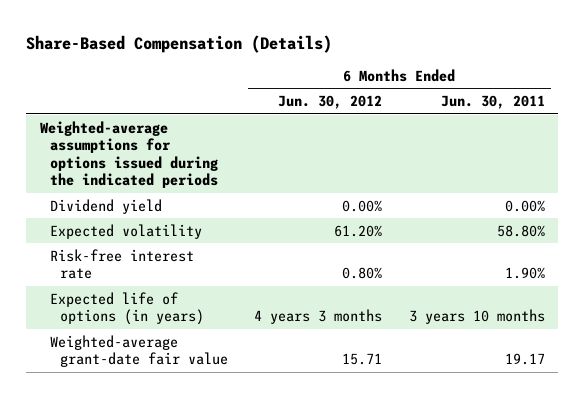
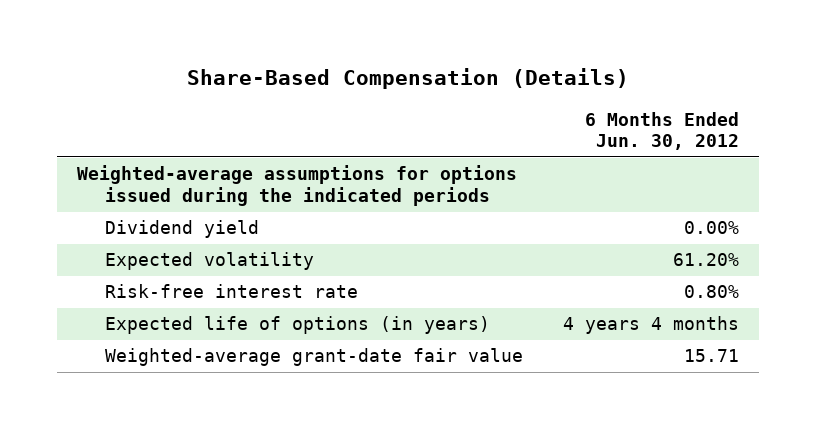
- | 6 Months Ended Jun. 30, 2012 | 6 Months Ended Jun. 30, 2011
+ | 6 Months Ended Jun. 30, 2012
- Expected life of options (in years) | 4 years 3 months | 3 years 10 months
+ Expected life of options (in years) | 4 years 4 months

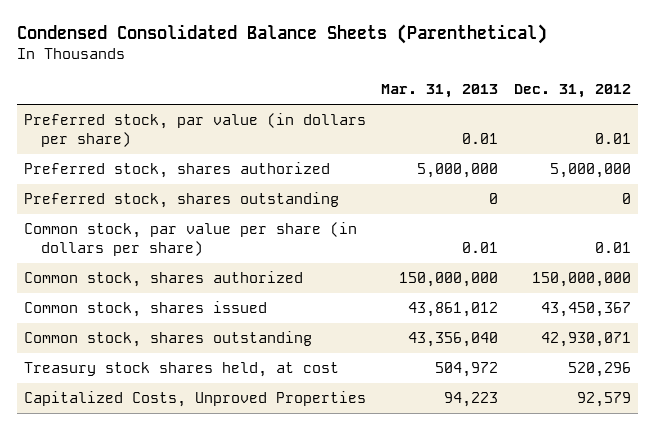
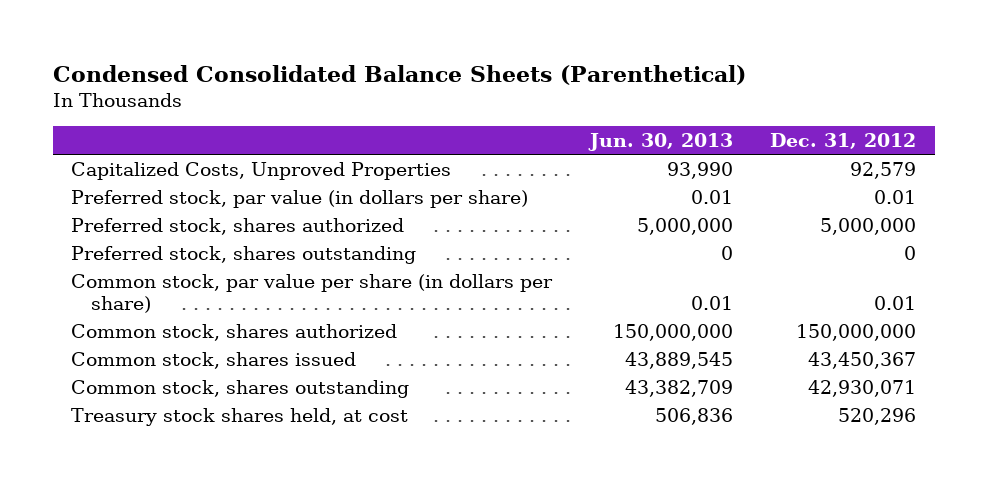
- | Mar. 31, 2013 | Dec. 31, 2012
+ | Jun. 30, 2013 | Dec. 31, 2012
moved up: Capitalized Costs, Unproved Properties | 93,990 | 92,579

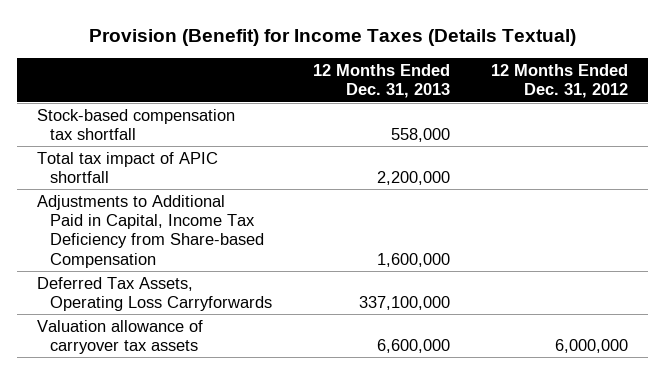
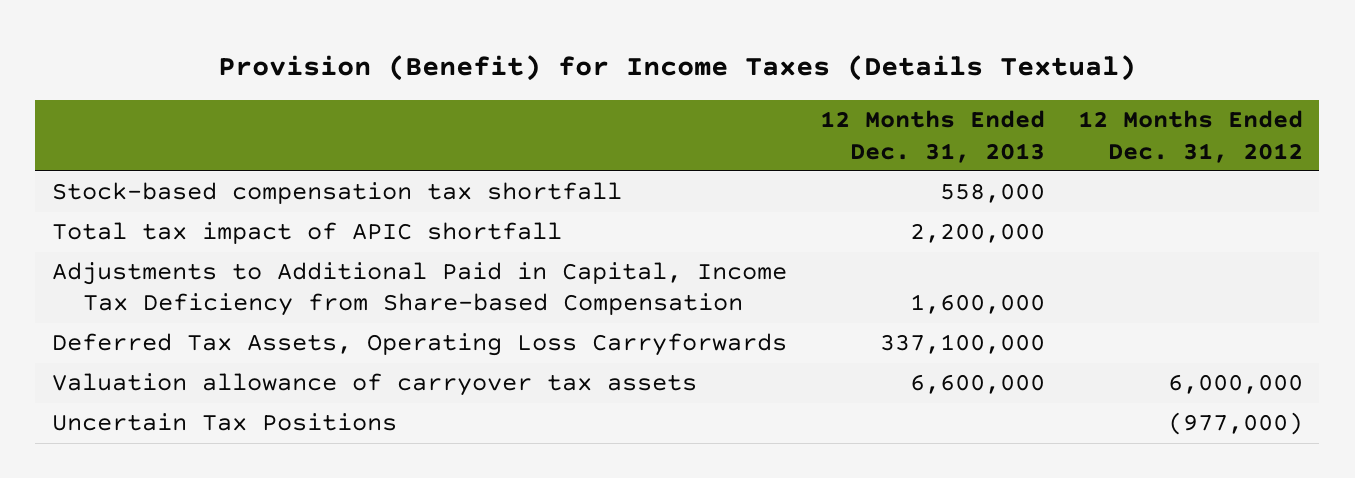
+ Uncertain Tax Positions | | (977,000)

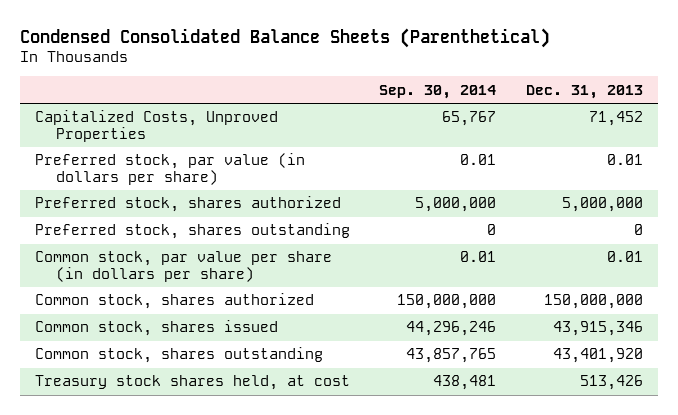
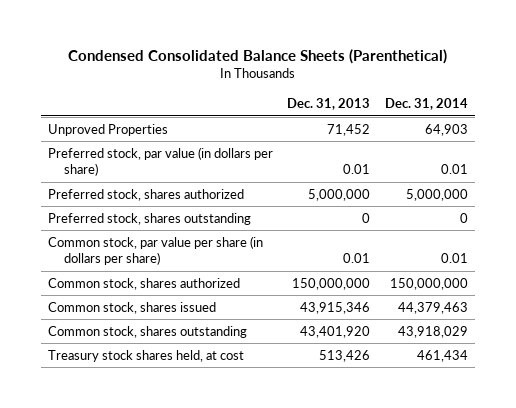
- | Sep. 30, 2014 | Dec. 31, 2013
+ | Dec. 31, 2013 | Dec. 31, 2014
- Capitalized Costs, Unproved Properties | 65,767 | 71,452
+ Unproved Properties | 71,452 | 64,903

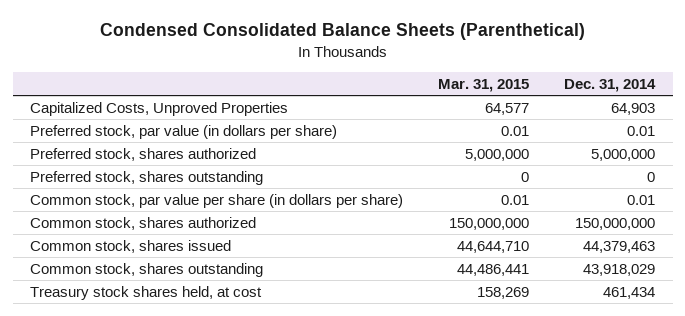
- | Dec. 31, 2013 | Dec. 31, 2014
+ | Mar. 31, 2015 | Dec. 31, 2014
- Unproved Properties | 71,452 | 64,903
+ Capitalized Costs, Unproved Properties | 64,577 | 64,903

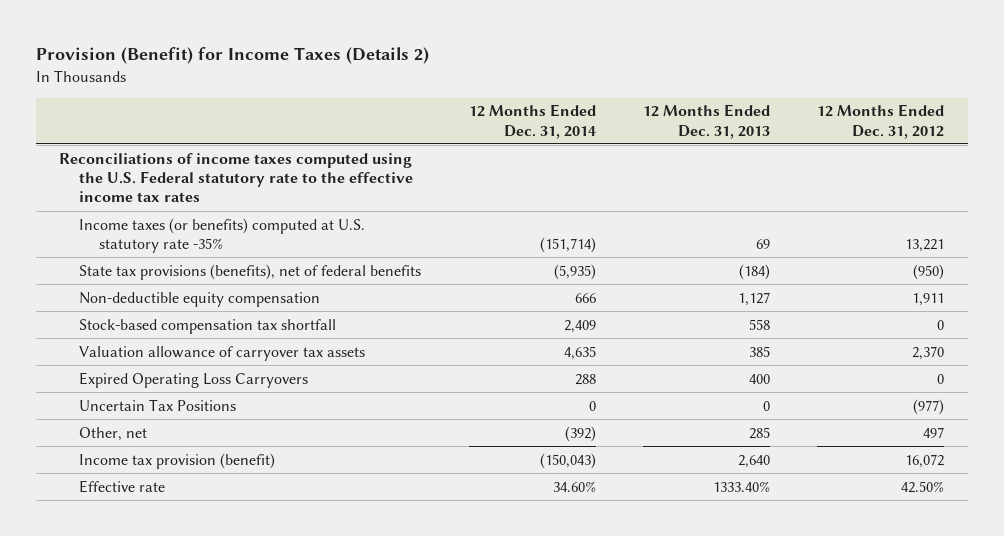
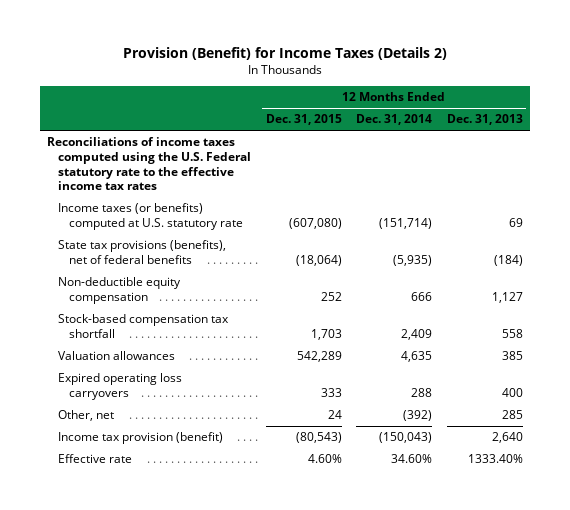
- | 12 Months Ended Dec. 31, 2014 | 12 Months Ended Dec. 31, 2013 | 12 Months Ended Dec. 31, 2012
+ | 12 Months Ended Dec. 31, 2015 | 12 Months Ended Dec. 31, 2014 | 12 Months Ended Dec. 31, 2013
- Income taxes (or benefits) computed at U.S. statutory rate -35% | (151,714) | 69 | 13,221
+ Income taxes (or benefits) computed at U.S. statutory rate | (607,080) | (151,714) | 69
- Valuation allowance of carryover tax assets | 4,635 | 385 | 2,370
- Expired Operating Loss Carryovers | 288 | 400 | 0
- Uncertain Tax Positions | 0 | 0 | (977)
+ Valuation allowances | 542,289 | 4,635 | 385
+ Expired operating loss carryovers | 333 | 288 | 400

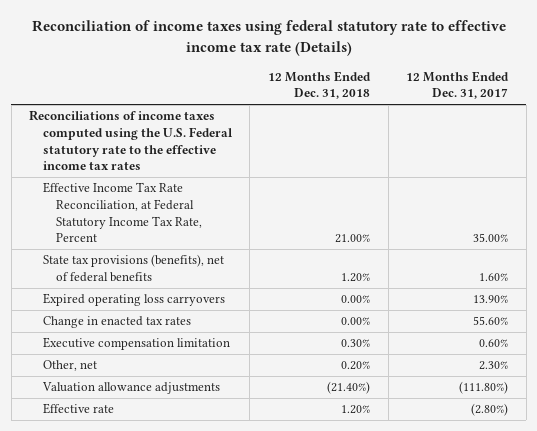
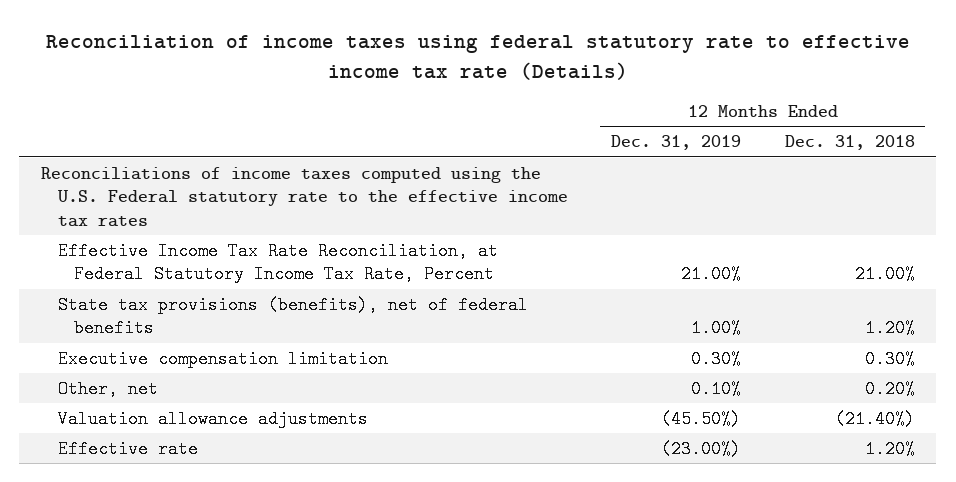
- | 12 Months Ended Dec. 31, 2018 | 12 Months Ended Dec. 31, 2017
+ | 12 Months Ended Dec. 31, 2019 | 12 Months Ended Dec. 31, 2018
- Expired operating loss carryovers | 0.00% | 13.90%
- Change in enacted tax rates | 0.00% | 55.60%

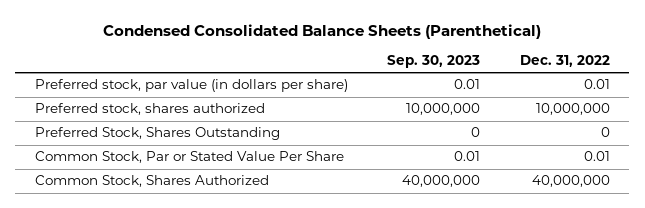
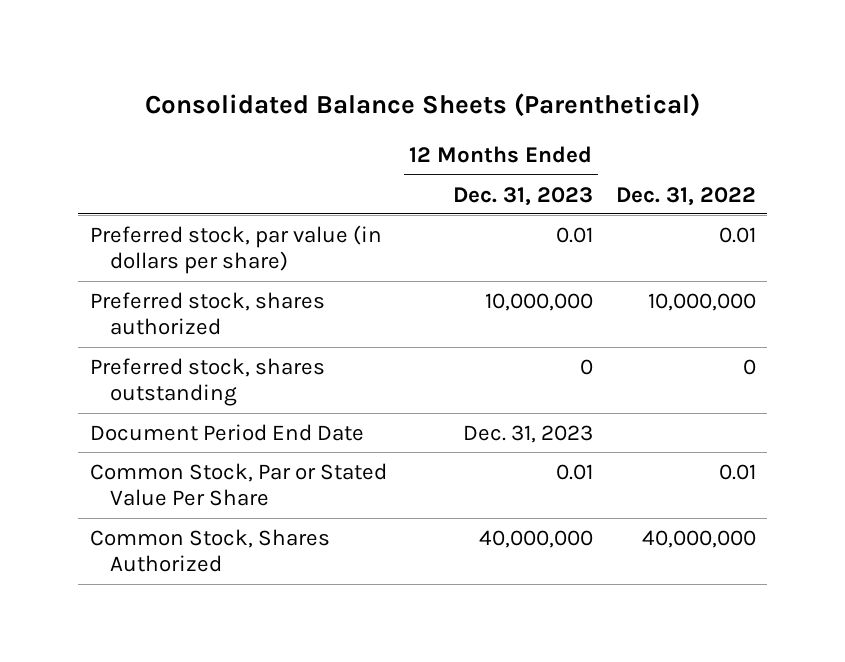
- Condensed Consolidated Balance Sheets (Parenthetical)
+ Consolidated Balance Sheets (Parenthetical)
- | Sep. 30, 2023 | Dec. 31, 2022
+ | 12 Months Ended Dec. 31, 2023 | Dec. 31, 2022
- Preferred Stock, Shares Outstanding | 0 | 0
+ Preferred stock, shares outstanding | 0 | 0
+ Document Period End Date | Dec. 31, 2023 |

